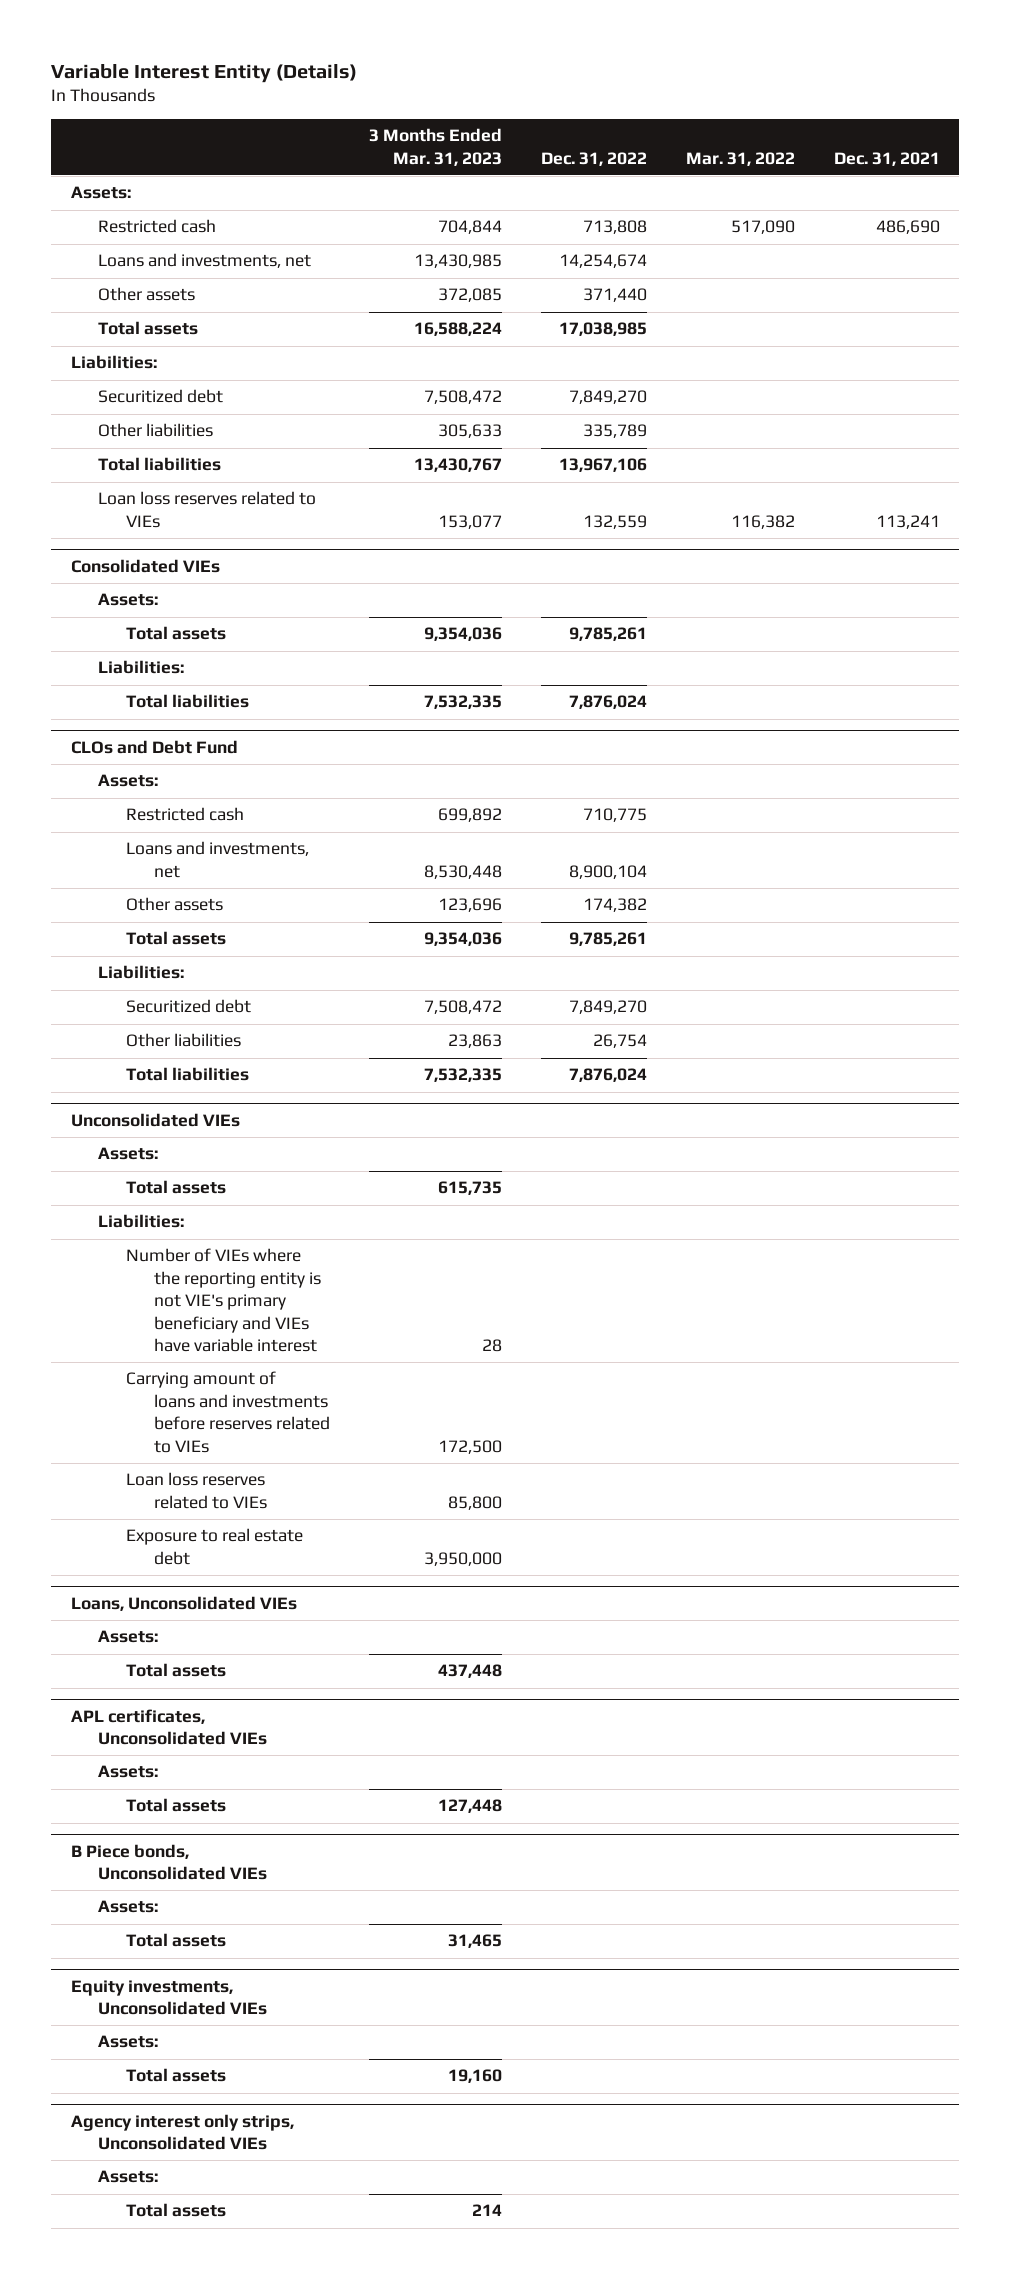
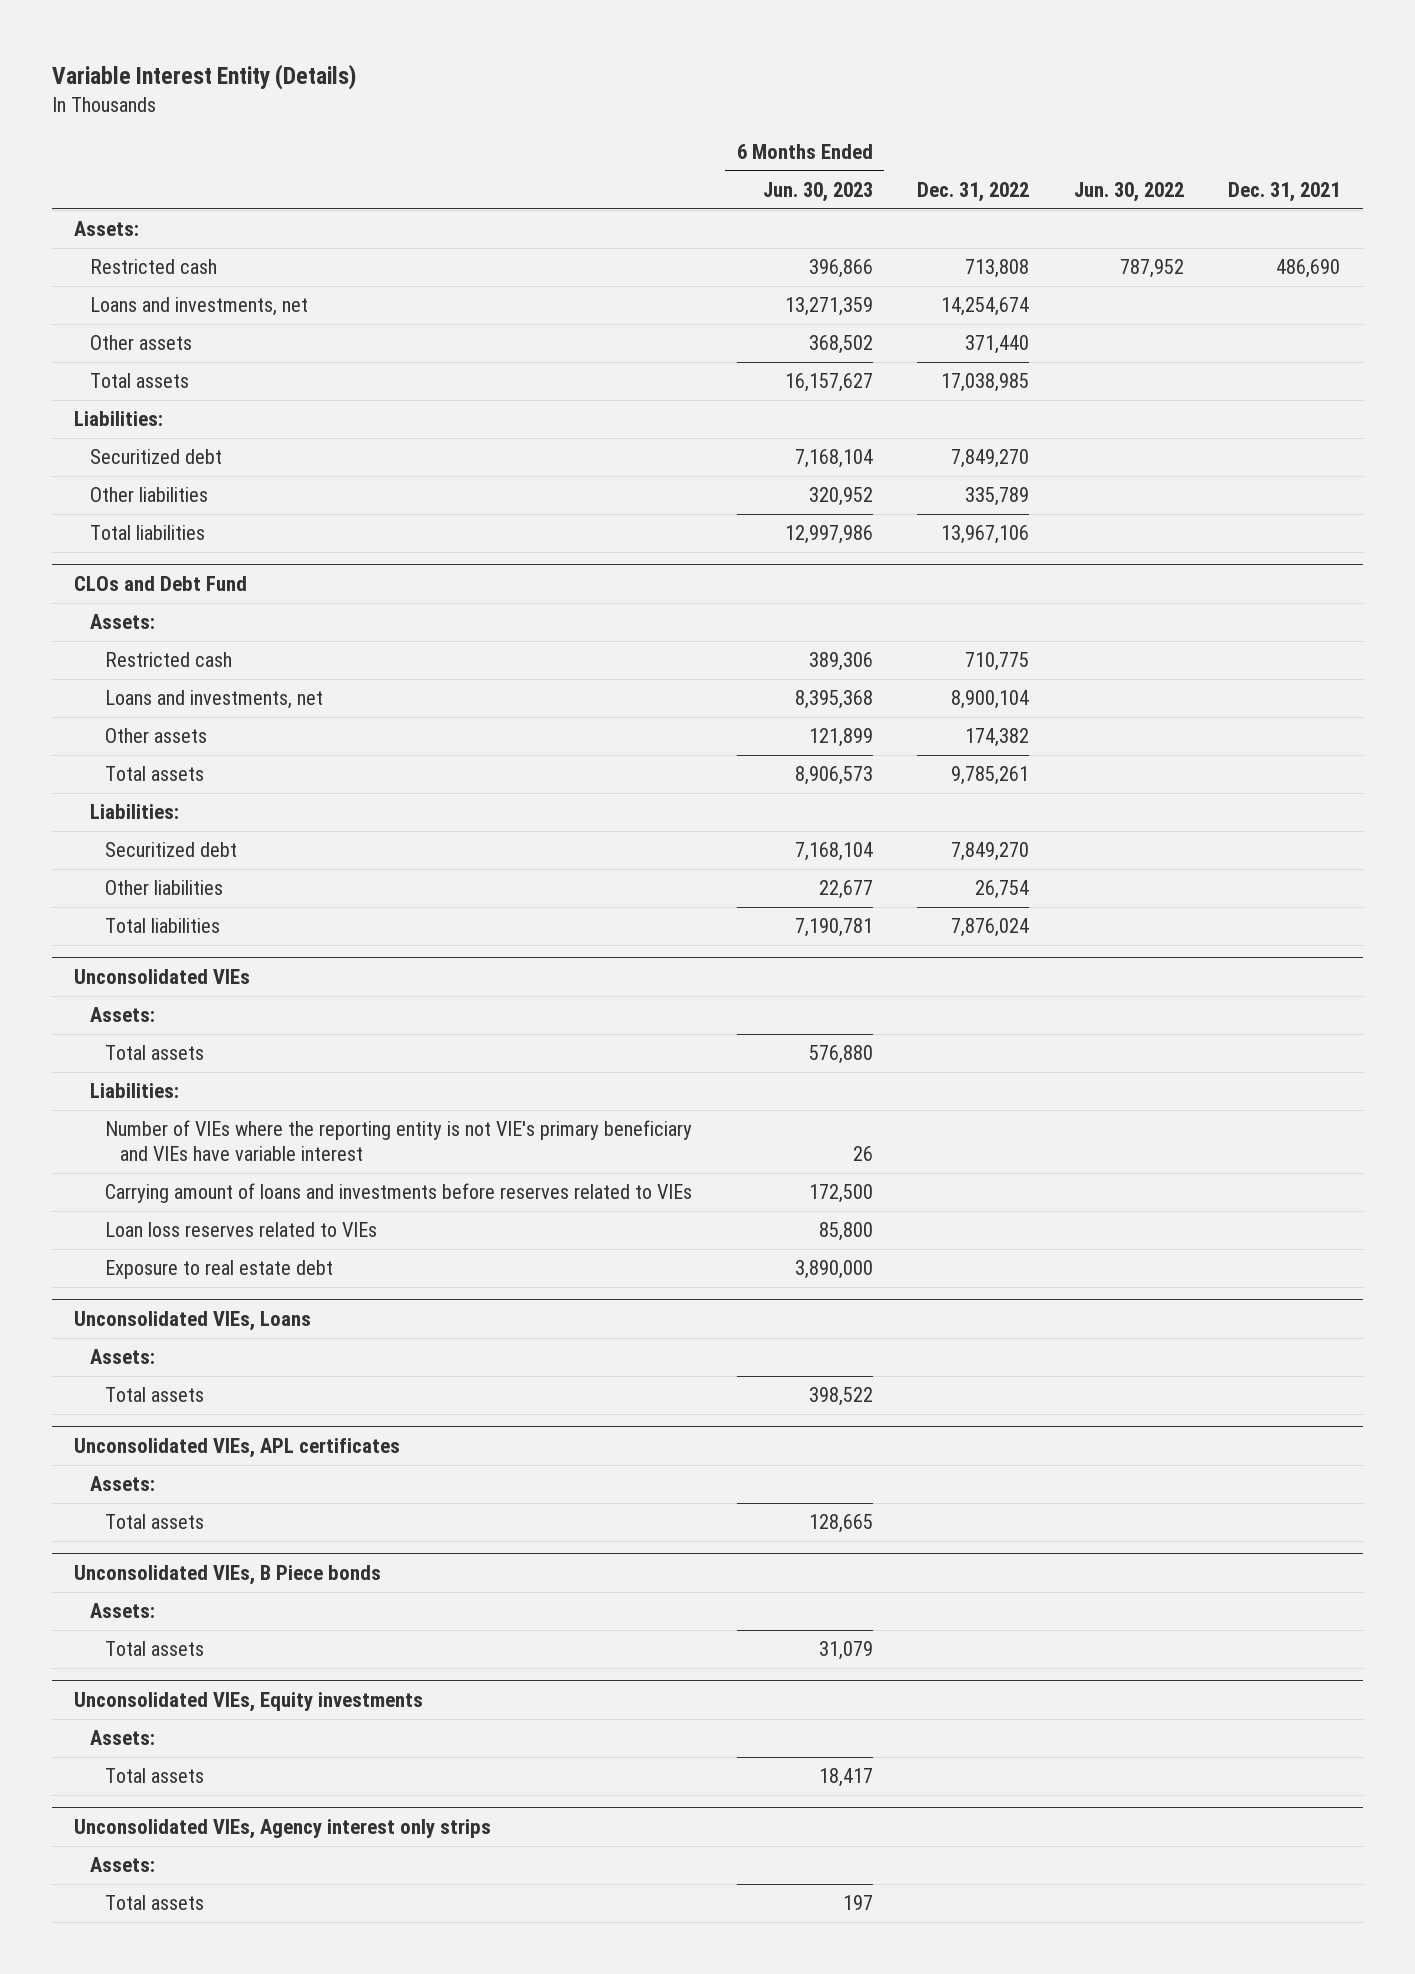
- | 3 Months Ended Mar. 31, 2023 | Dec. 31, 2022 | Mar. 31, 2022 | Dec. 31, 2021
+ | 6 Months Ended Jun. 30, 2023 | Dec. 31, 2022 | Jun. 30, 2022 | Dec. 31, 2021
- Loan loss reserves related to VIEs | 153,077 | 132,559 | 116,382 | 113,241
- Consolidated VIEs
- Assets:
- Total assets | 9,354,036 | 9,785,261 | |
- Liabilities:
- Total liabilities | 7,532,335 | 7,876,024 | |
- Loans, Unconsolidated VIEs
+ Unconsolidated VIEs, Loans
- APL certificates, Unconsolidated VIEs
+ Unconsolidated VIEs, APL certificates
- B Piece bonds, Unconsolidated VIEs
+ Unconsolidated VIEs, B Piece bonds
- Equity investments, Unconsolidated VIEs
+ Unconsolidated VIEs, Equity investments
- Agency interest only strips, Unconsolidated VIEs
+ Unconsolidated VIEs, Agency interest only strips

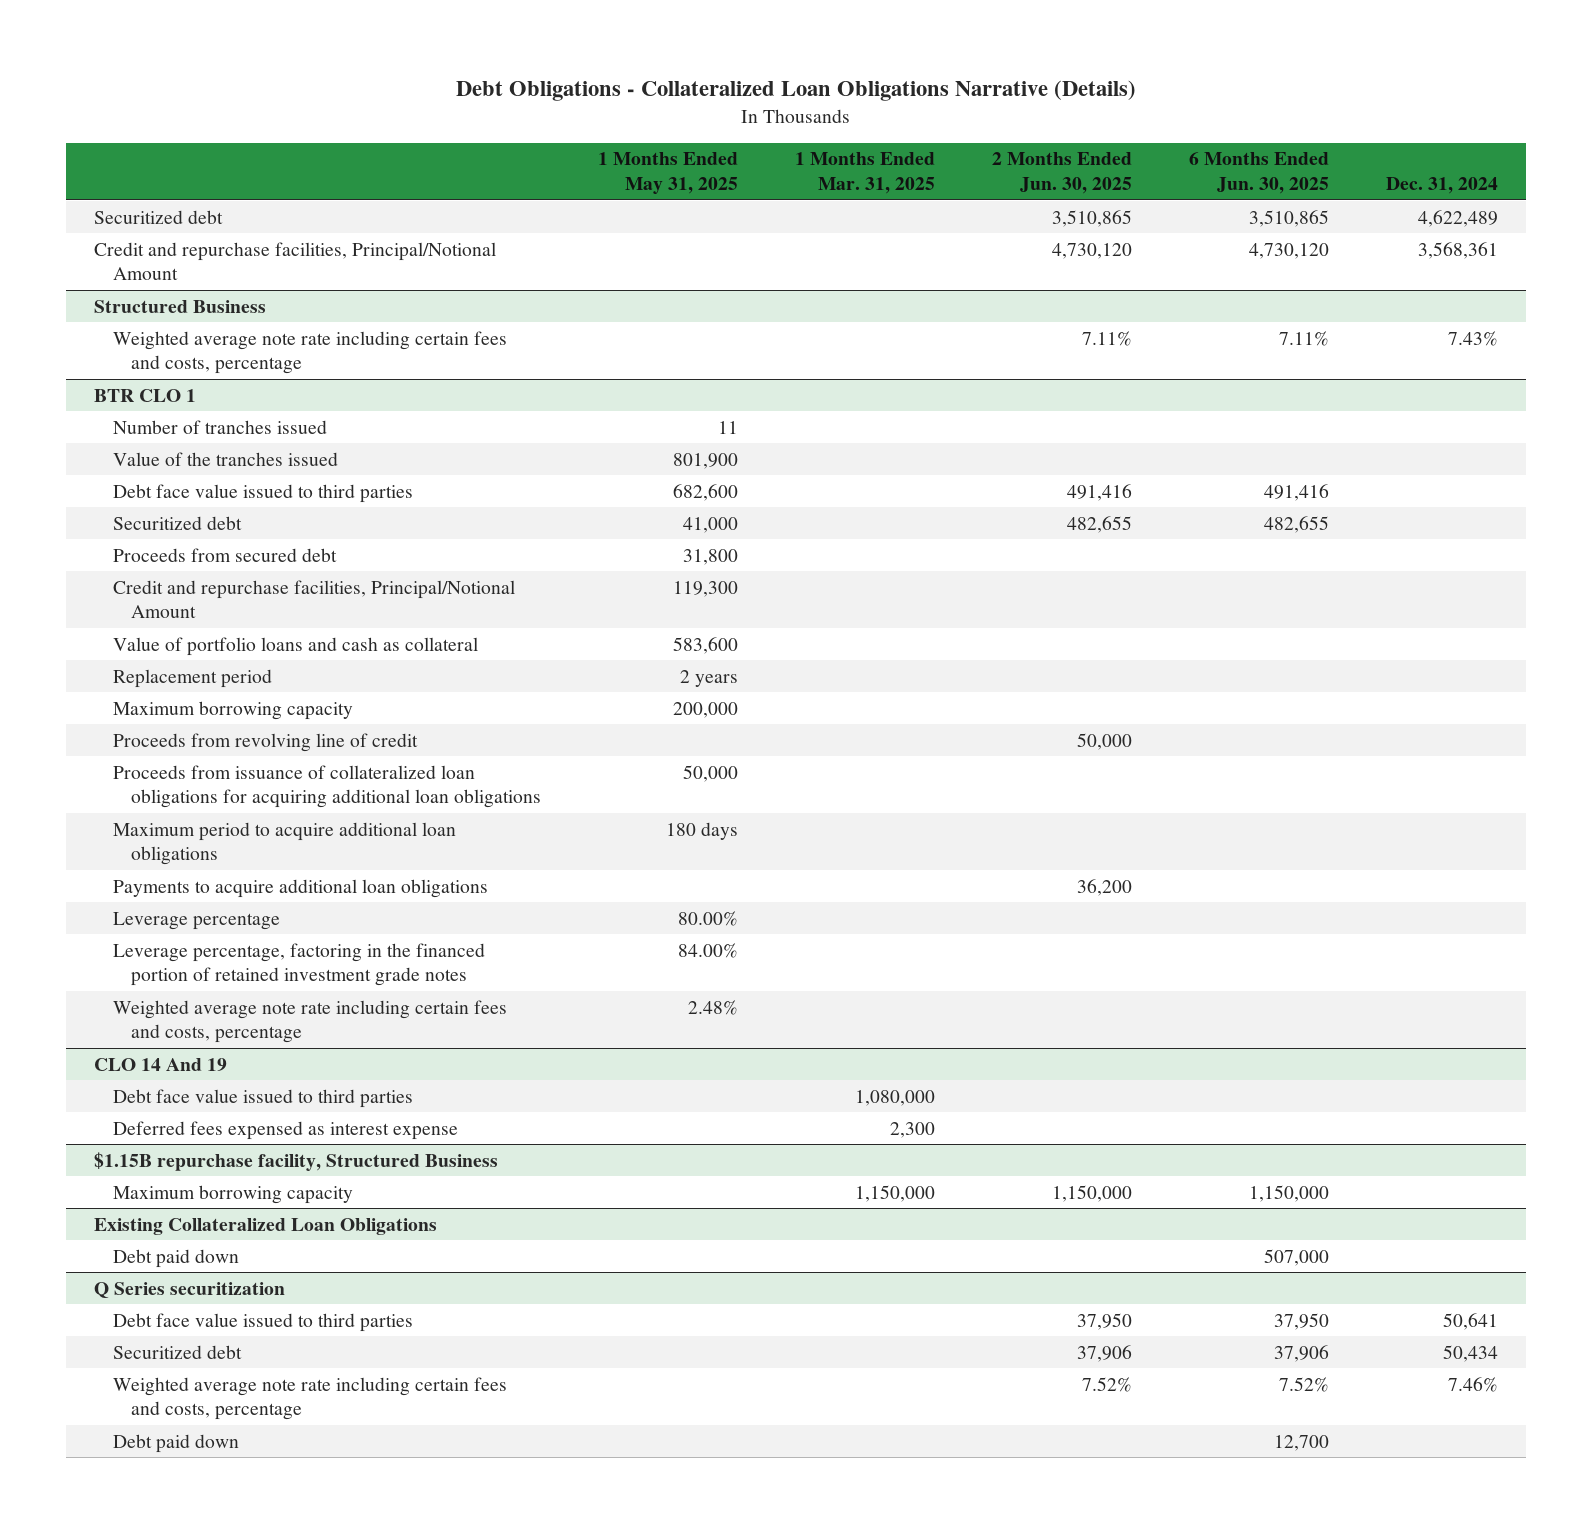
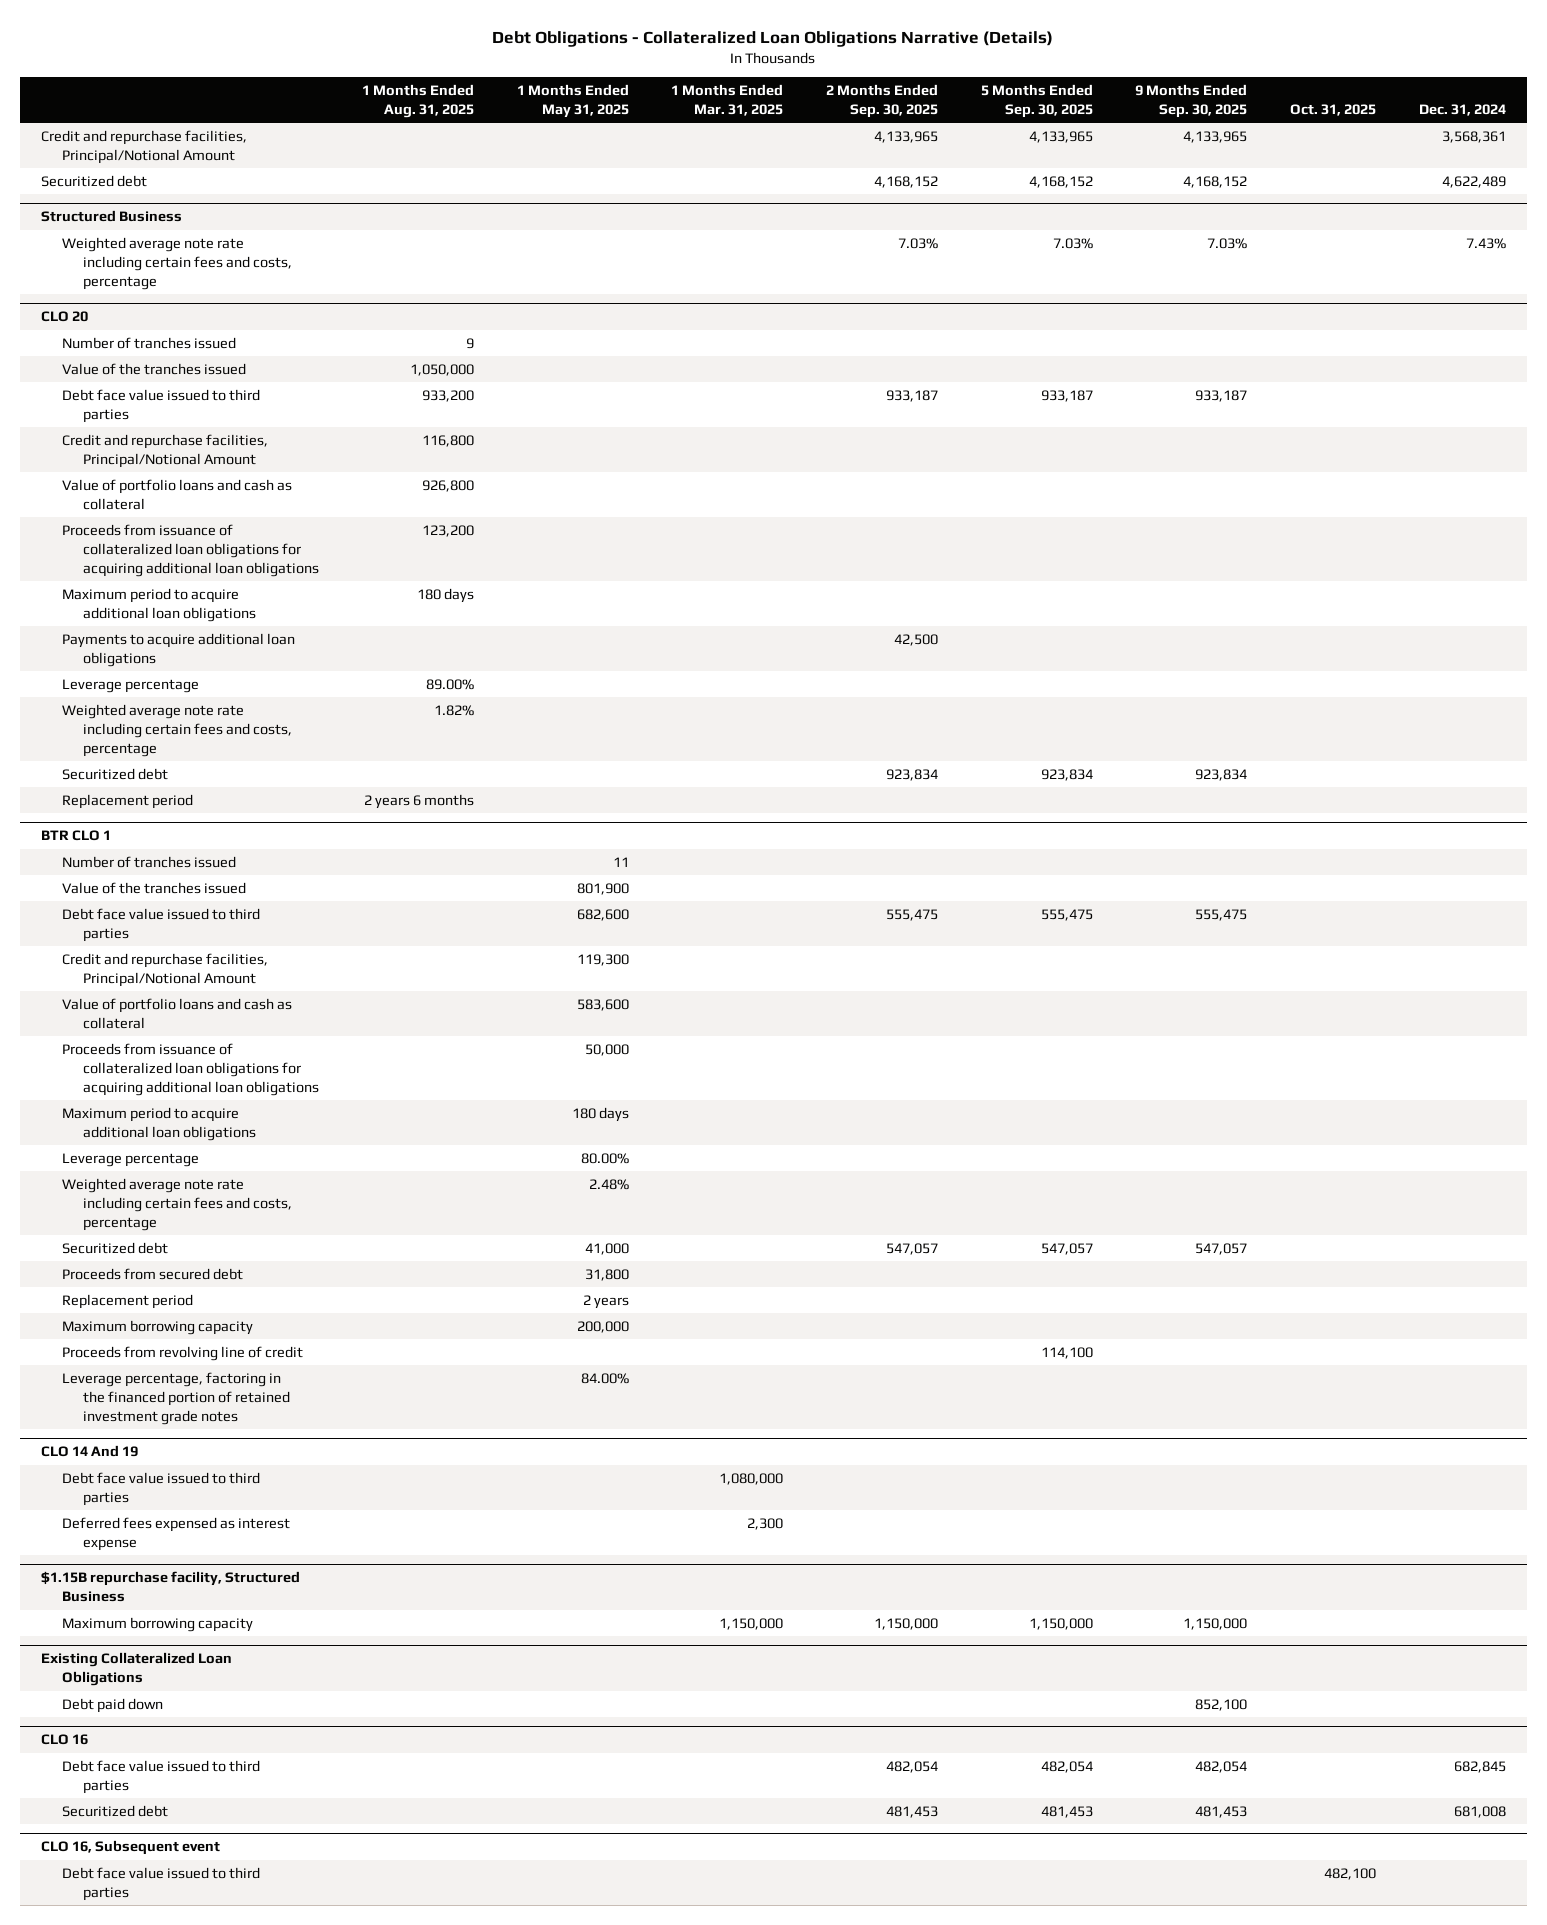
- | 1 Months Ended May 31, 2025 | 1 Months Ended Mar. 31, 2025 | 2 Months Ended Jun. 30, 2025 | 6 Months Ended Jun. 30, 2025 | Dec. 31, 2024
+ | 1 Months Ended Aug. 31, 2025 | 1 Months Ended May 31, 2025 | 1 Months Ended Mar. 31, 2025 | 2 Months Ended Sep. 30, 2025 | 5 Months Ended Sep. 30, 2025 | 9 Months Ended Sep. 30, 2025 | Oct. 31, 2025 | Dec. 31, 2024
moved down: Securitized debt | | | | 4,168,152 | 4,168,152 | 4,168,152 | | 4,622,489
+ CLO 20
+ Number of tranches issued | 9 | | | | | | |
+ Value of the tranches issued | 1,050,000 | | | | | | |
+ Debt face value issued to third parties | 933,200 | | | 933,187 | 933,187 | 933,187 | |
+ Credit and repurchase facilities, Principal/Notional Amount | 116,800 | | | | | | |
+ Value of portfolio loans and cash as collateral | 926,800 | | | | | | |
+ Proceeds from issuance of collateralized loan obligations for acquiring additional loan obligations | 123,200 | | | | | | |
+ Maximum period to acquire additional loan obligations | 180 days | | | | | | |
+ Payments to acquire additional loan obligations | | | | 42,500 | | | |
+ Leverage percentage | 89.00% | | | | | | |
+ Weighted average note rate including certain fees and costs, percentage | 1.82% | | | | | | |
+ Securitized debt | | | | 923,834 | 923,834 | 923,834 | |
+ Replacement period | 2 years 6 months | | | | | | |
@ BTR CLO 1
- Payments to acquire additional loan obligations | | | 36,200 | |
moved down: Securitized debt | | 41,000 | | 547,057 | 547,057 | 547,057 | |
moved down: Proceeds from secured debt | | 31,800 | | | | | |
moved down: Replacement period | | 2 years | | | | | |
moved down: Maximum borrowing capacity | | 200,000 | | | | | |
moved down: Proceeds from revolving line of credit | | | | | 114,100 | | |
moved down: Leverage percentage, factoring in the financed portion of retained investment grade notes | | 84.00% | | | | | |
- Q Series securitization
- Debt face value issued to third parties | | | 37,950 | 37,950 | 50,641
- Securitized debt | | | 37,906 | 37,906 | 50,434
- Weighted average note rate including certain fees and costs, percentage | | | 7.52% | 7.52% | 7.46%
- Debt paid down | | | | 12,700 |
+ CLO 16
+ Debt face value issued to third parties | | | | 482,054 | 482,054 | 482,054 | | 682,845
+ Securitized debt | | | | 481,453 | 481,453 | 481,453 | | 681,008
+ CLO 16, Subsequent event
+ Debt face value issued to third parties | | | | | | | 482,100 |

